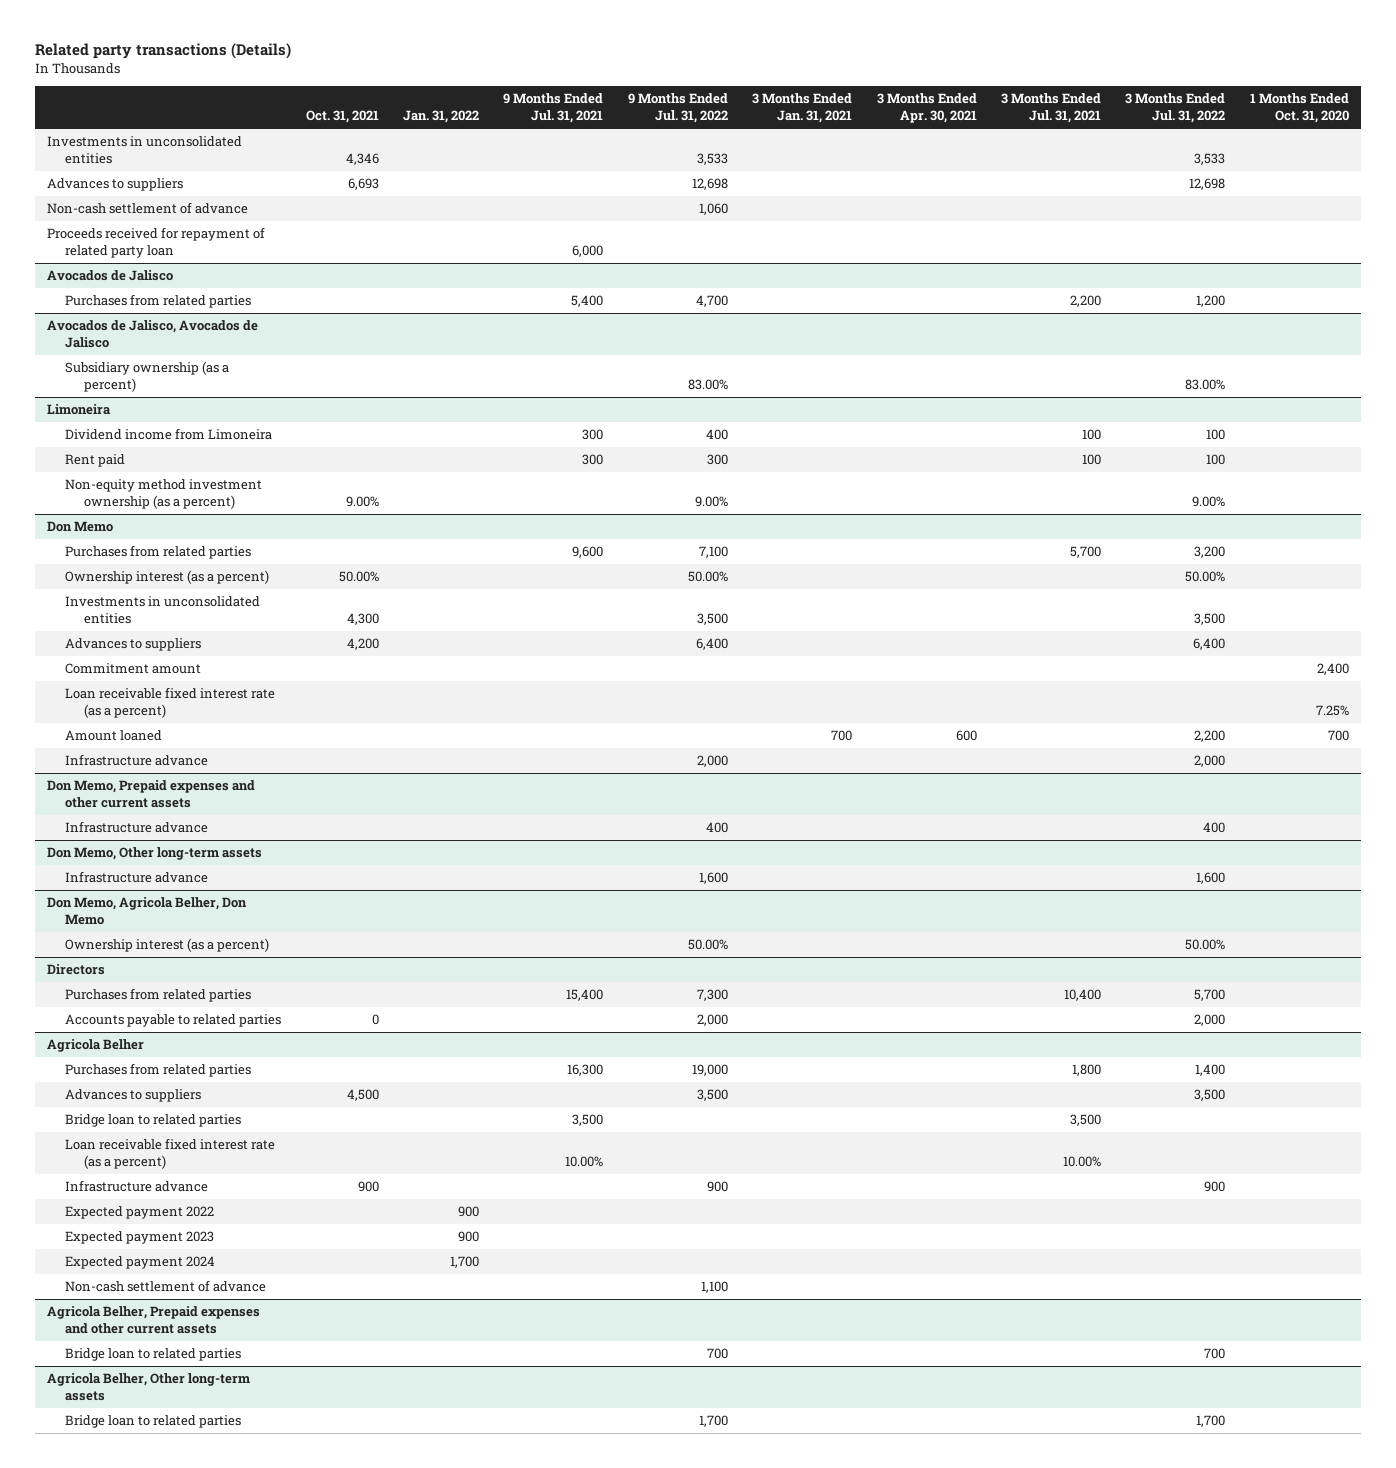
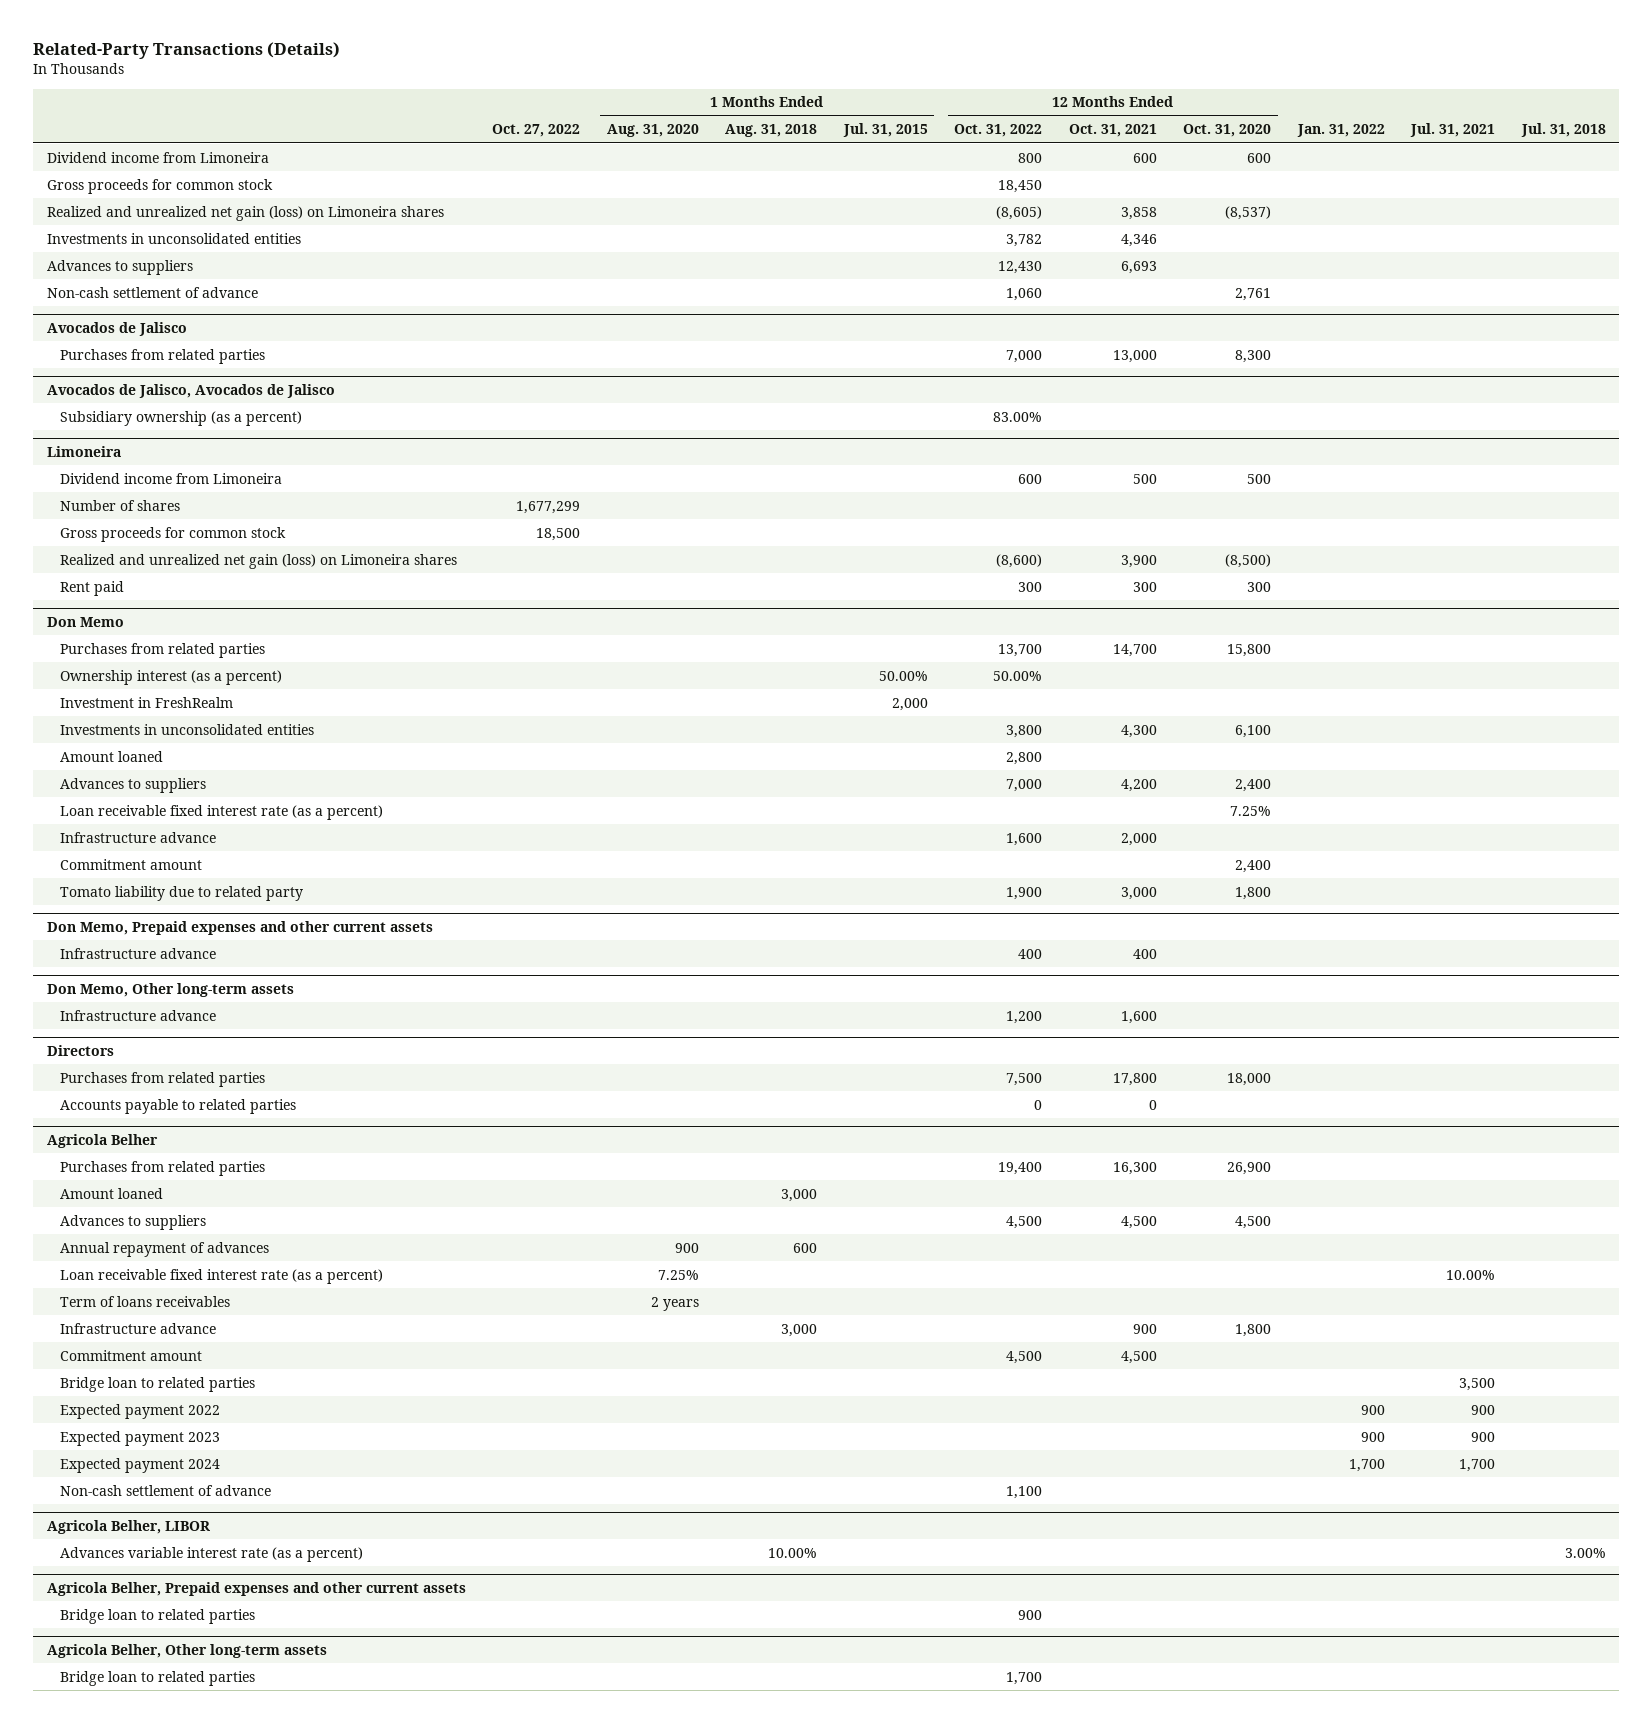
- Related party transactions (Details)
+ Related-Party Transactions (Details)
- | Oct. 31, 2021 | Jan. 31, 2022 | 9 Months Ended Jul. 31, 2021 | 9 Months Ended Jul. 31, 2022 | 3 Months Ended Jan. 31, 2021 | 3 Months Ended Apr. 30, 2021 | 3 Months Ended Jul. 31, 2021 | 3 Months Ended Jul. 31, 2022 | 1 Months Ended Oct. 31, 2020
+ | Oct. 27, 2022 | 1 Months Ended Aug. 31, 2020 | 1 Months Ended Aug. 31, 2018 | 1 Months Ended Jul. 31, 2015 | 12 Months Ended Oct. 31, 2022 | 12 Months Ended Oct. 31, 2021 | 12 Months Ended Oct. 31, 2020 | Jan. 31, 2022 | Jul. 31, 2021 | Jul. 31, 2018
+ Dividend income from Limoneira | | | | | 800 | 600 | 600 | | |
+ Gross proceeds for common stock | | | | | 18,450 | | | | |
+ Realized and unrealized net gain (loss) on Limoneira shares | | | | | (8,605) | 3,858 | (8,537) | | |
- Proceeds received for repayment of related party loan | | | 6,000 | | | | | |
@ Limoneira
+ Number of shares | 1,677,299 | | | | | | | | |
+ Gross proceeds for common stock | 18,500 | | | | | | | | |
+ Realized and unrealized net gain (loss) on Limoneira shares | | | | | (8,600) | 3,900 | (8,500) | | |
- Non-equity method investment ownership (as a percent) | 9.00% | | | 9.00% | | | | 9.00% |
@ Don Memo
+ Investment in FreshRealm | | | | 2,000 | | | | | |
moved up: Amount loaned | | | | | 2,800 | | | | |
moved down: Commitment amount | | | | | | | 2,400 | | |
+ Tomato liability due to related party | | | | | 1,900 | 3,000 | 1,800 | | |
- Don Memo, Agricola Belher, Don Memo
- Ownership interest (as a percent) | | | | 50.00% | | | | 50.00% |
@ Agricola Belher
+ Amount loaned | | | 3,000 | | | | | | |
+ Annual repayment of advances | | 900 | 600 | | | | | | |
+ Term of loans receivables | | 2 years | | | | | | | |
+ Commitment amount | | | | | 4,500 | 4,500 | | | |
moved down: Bridge loan to related parties | | | | | | | | | 3,500 |
+ Agricola Belher, LIBOR
+ Advances variable interest rate (as a percent) | | | 10.00% | | | | | | | 3.00%

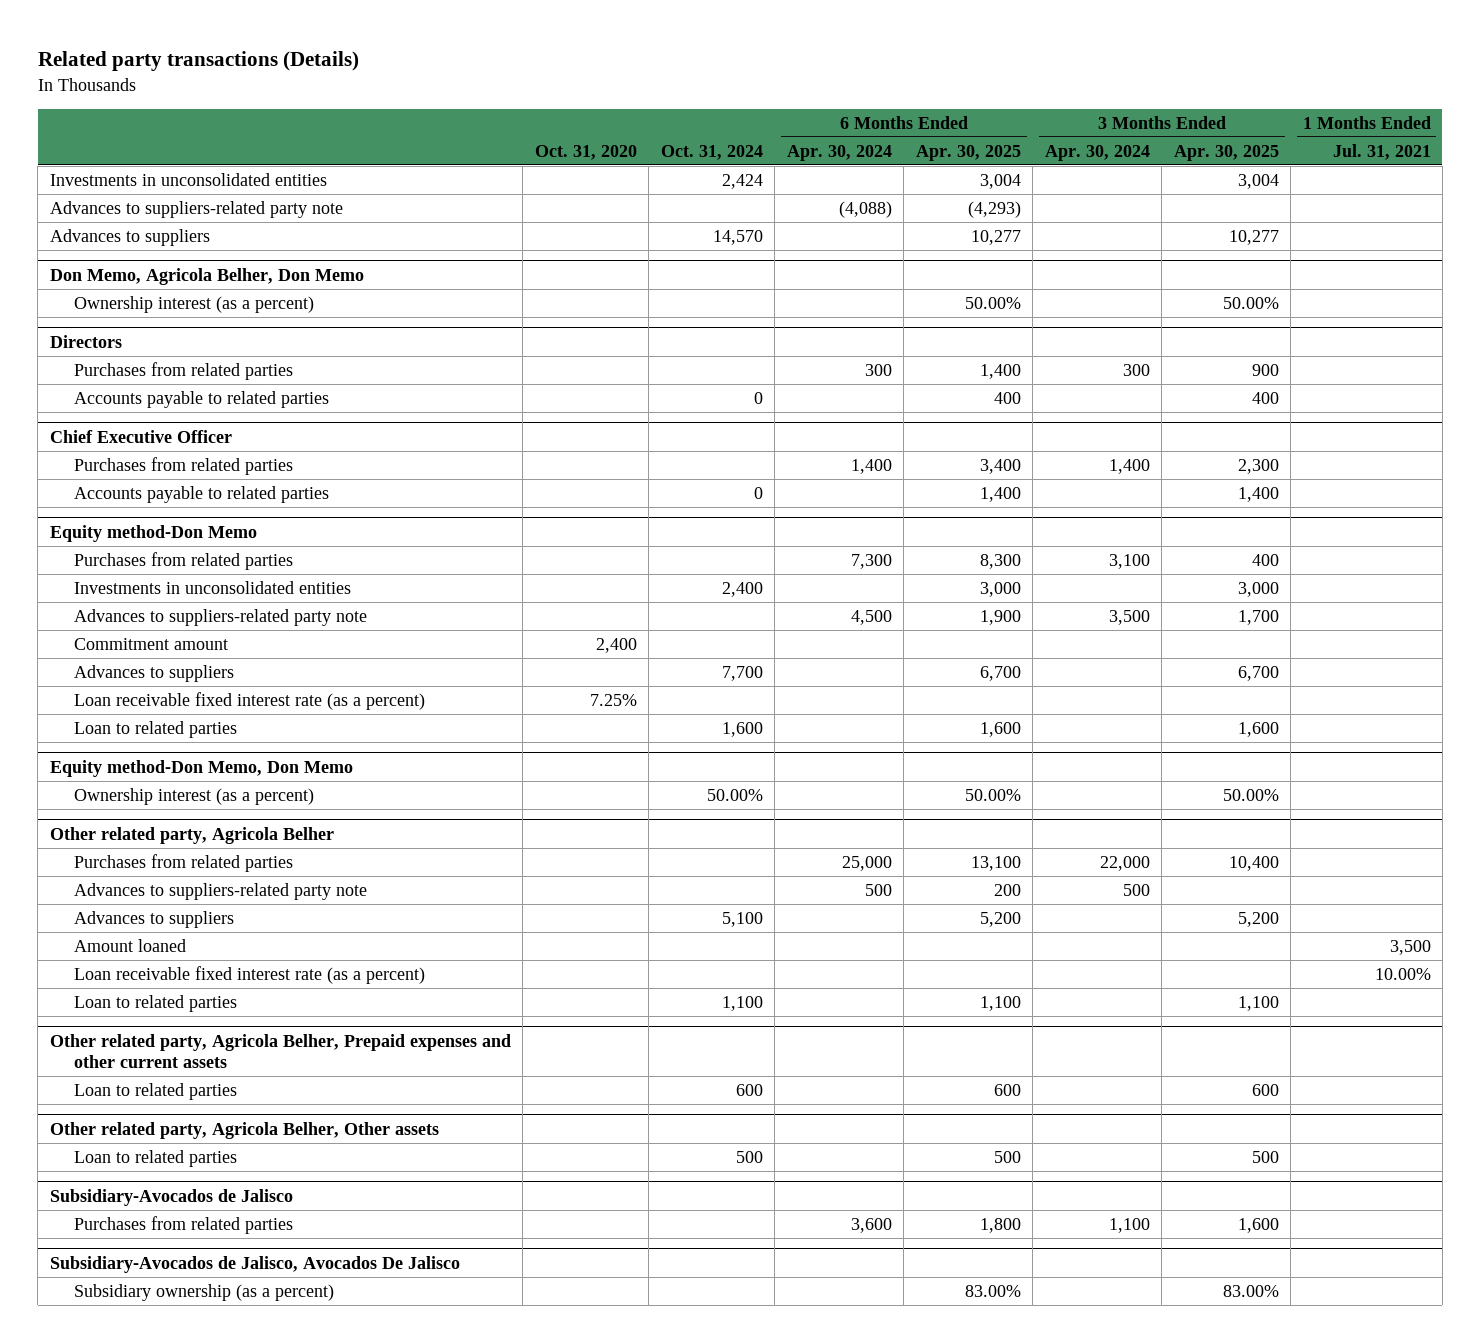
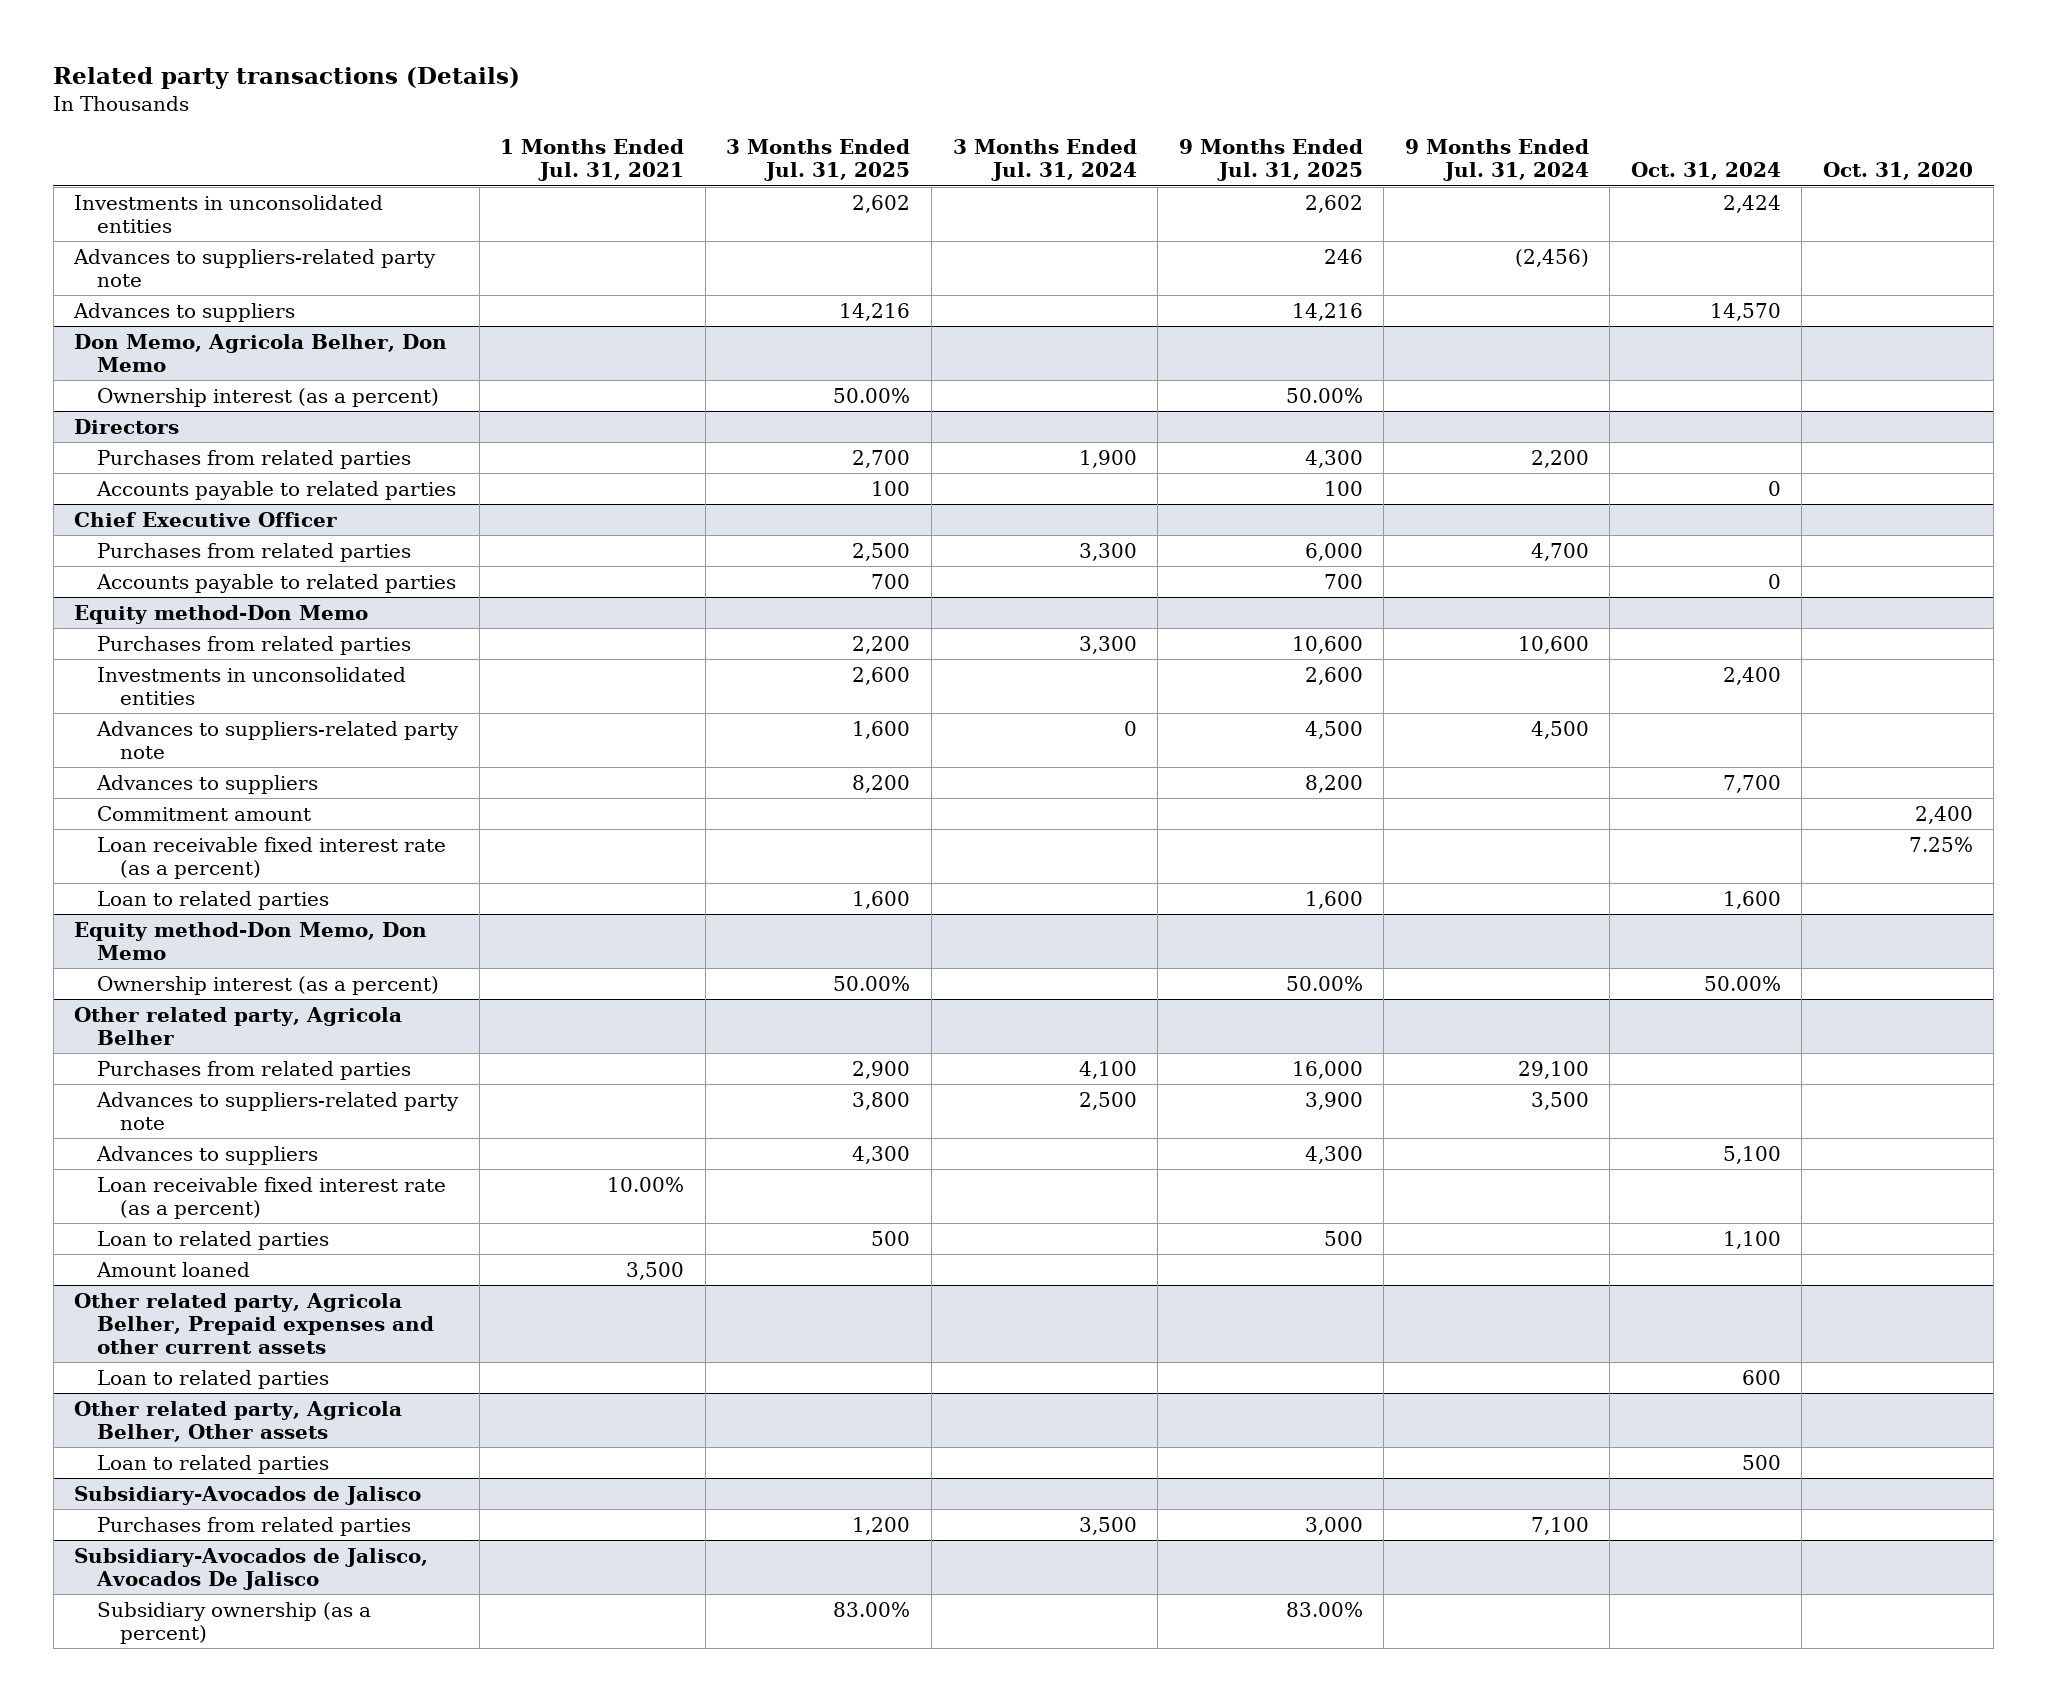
- | Oct. 31, 2020 | Oct. 31, 2024 | 6 Months Ended Apr. 30, 2024 | 6 Months Ended Apr. 30, 2025 | 3 Months Ended Apr. 30, 2024 | 3 Months Ended Apr. 30, 2025 | 1 Months Ended Jul. 31, 2021
+ | 1 Months Ended Jul. 31, 2021 | 3 Months Ended Jul. 31, 2025 | 3 Months Ended Jul. 31, 2024 | 9 Months Ended Jul. 31, 2025 | 9 Months Ended Jul. 31, 2024 | Oct. 31, 2024 | Oct. 31, 2020
@ Equity method-Don Memo
moved down: Commitment amount | | | | | | | 2,400
@ Other related party, Agricola Belher
moved down: Amount loaned | 3,500 | | | | | |

